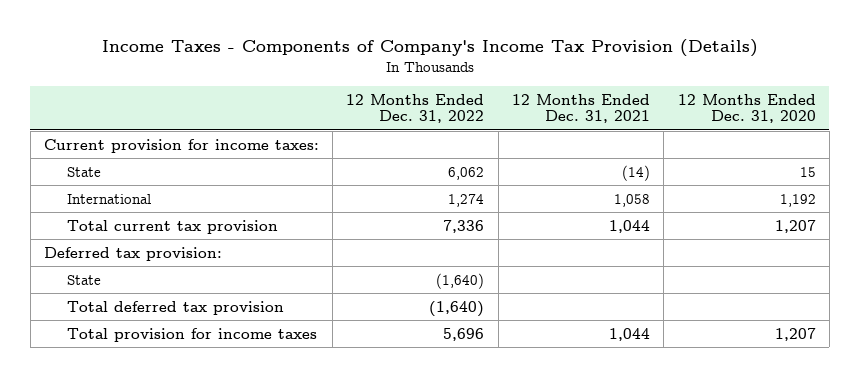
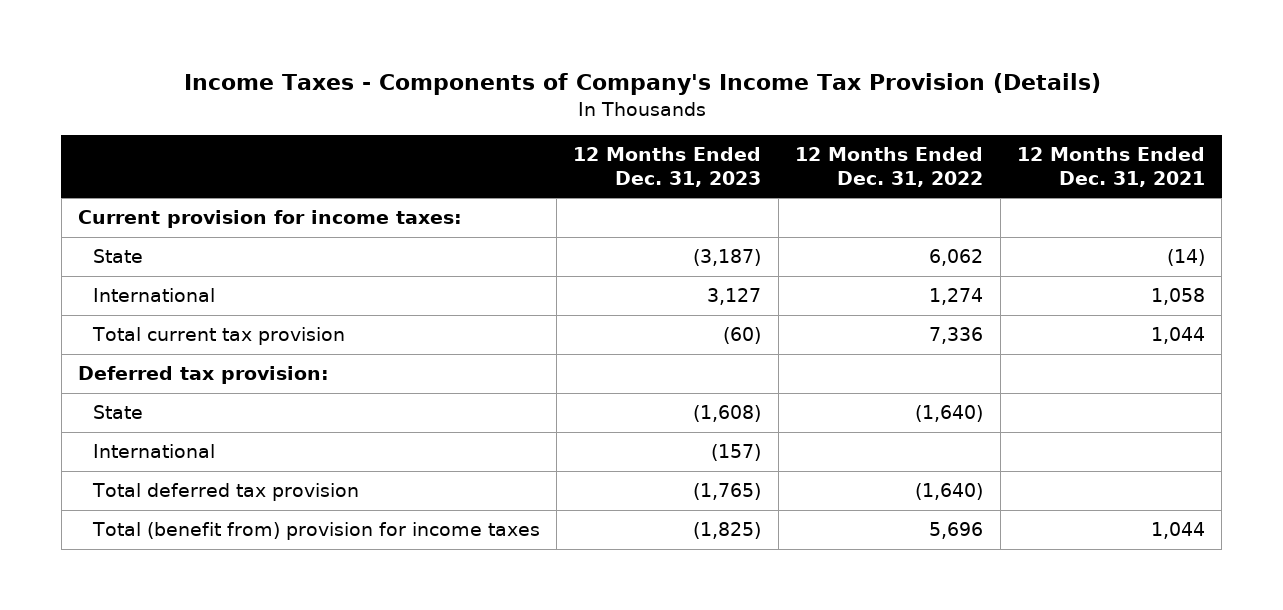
- | 12 Months Ended Dec. 31, 2022 | 12 Months Ended Dec. 31, 2021 | 12 Months Ended Dec. 31, 2020
+ | 12 Months Ended Dec. 31, 2023 | 12 Months Ended Dec. 31, 2022 | 12 Months Ended Dec. 31, 2021
+ International | (157) | |
- Total provision for income taxes | 5,696 | 1,044 | 1,207
+ Total (benefit from) provision for income taxes | (1,825) | 5,696 | 1,044

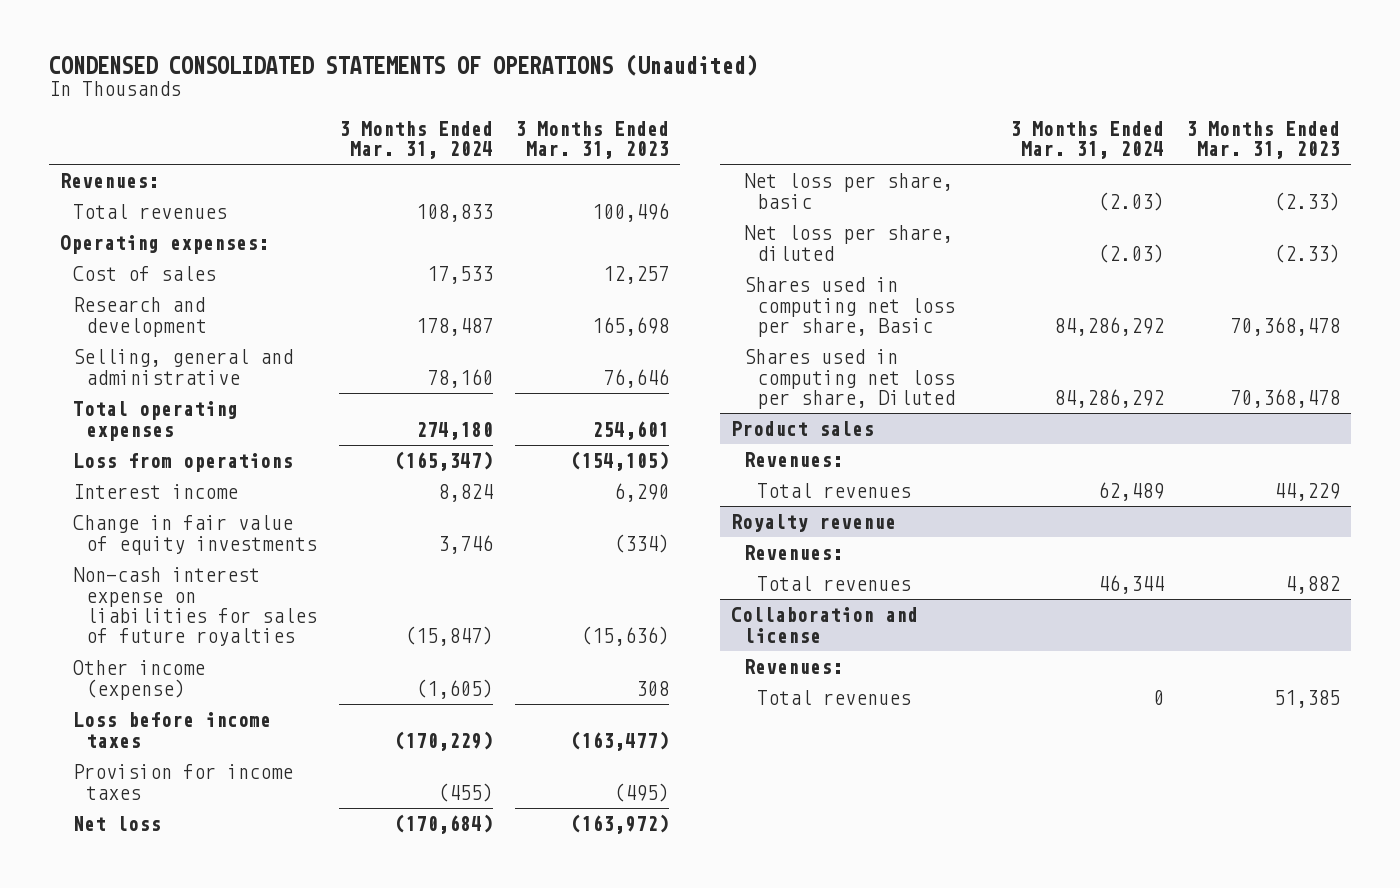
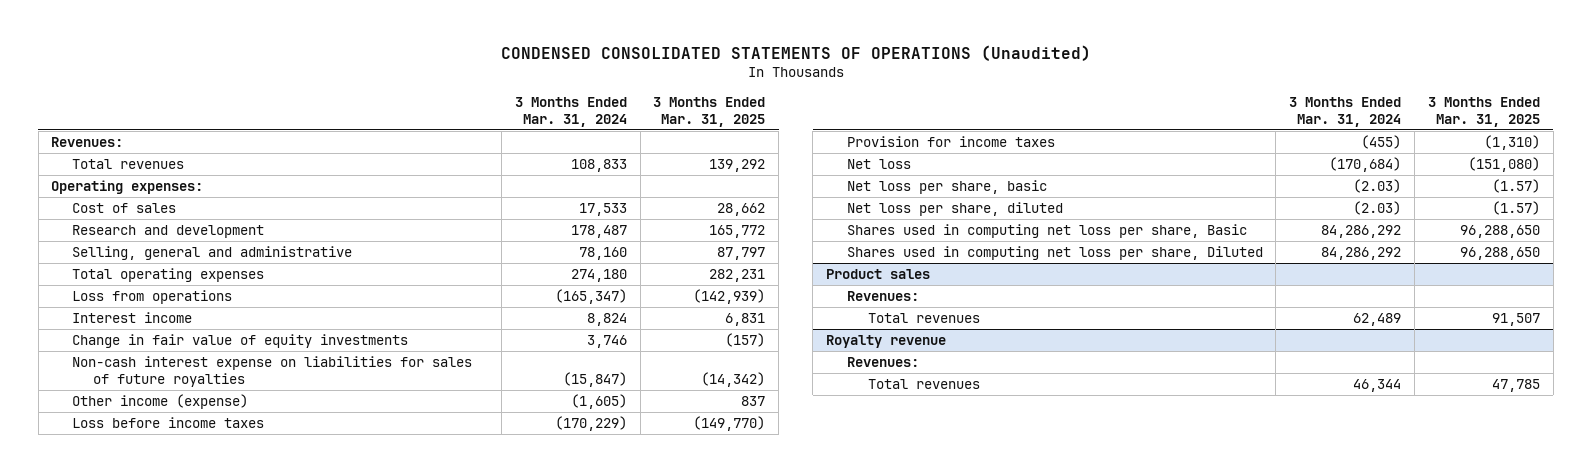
- | 3 Months Ended Mar. 31, 2024 | 3 Months Ended Mar. 31, 2023
+ | 3 Months Ended Mar. 31, 2024 | 3 Months Ended Mar. 31, 2025
- Collaboration and license
- Revenues:
- Total revenues | 0 | 51,385

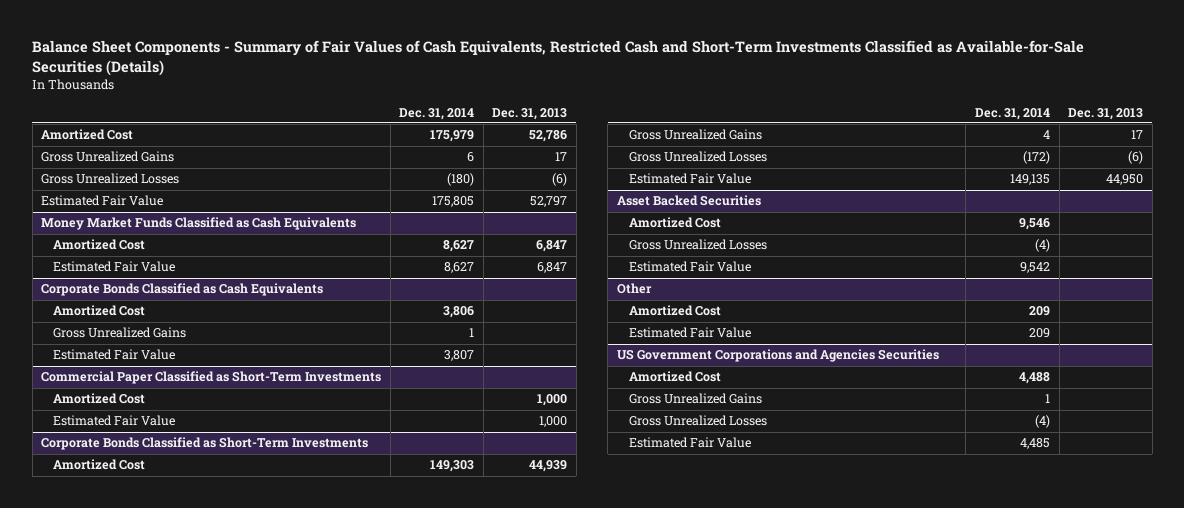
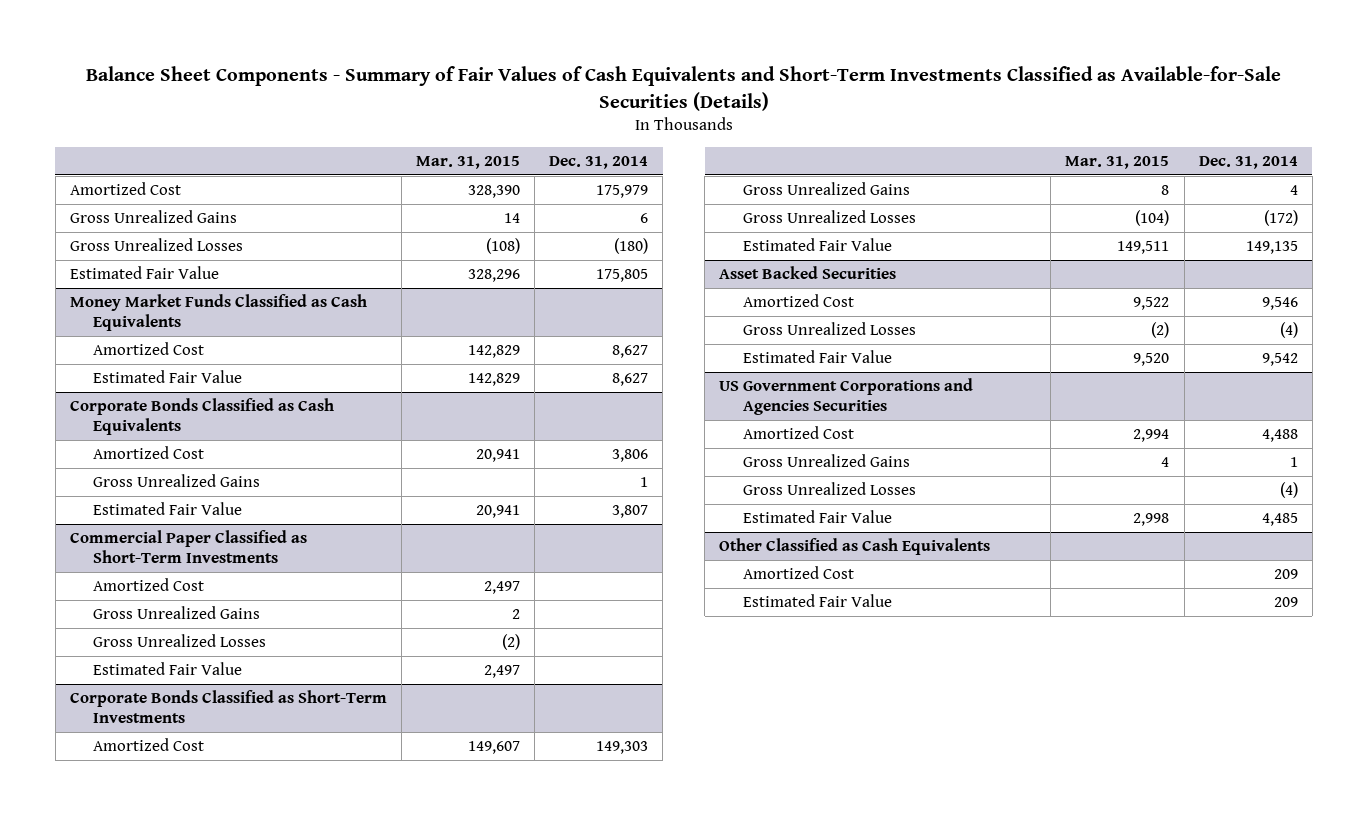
- Balance Sheet Components - Summary of Fair Values of Cash Equivalents, Restricted Cash and Short-Term Investments Classified as Available-for-Sale Securities (Details)
+ Balance Sheet Components - Summary of Fair Values of Cash Equivalents and Short-Term Investments Classified as Available-for-Sale Securities (Details)
- | Dec. 31, 2014 | Dec. 31, 2013
+ | Mar. 31, 2015 | Dec. 31, 2014
@ Commercial Paper Classified as Short-Term Investments
+ Gross Unrealized Gains | 2 |
+ Gross Unrealized Losses | (2) |
- Other
- Amortized Cost | 209 |
- Estimated Fair Value | 209 |
+ Other Classified as Cash Equivalents
+ Amortized Cost | | 209
+ Estimated Fair Value | | 209

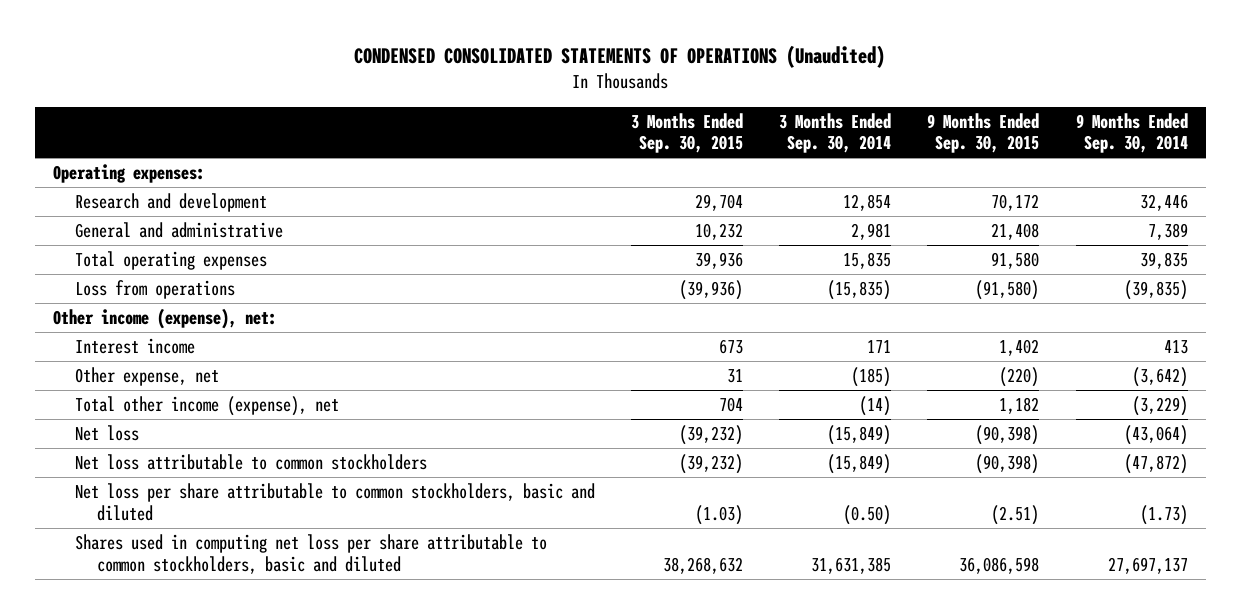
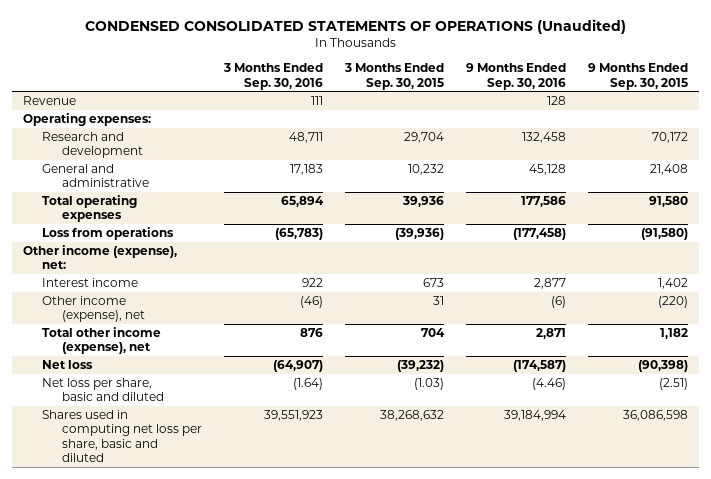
- | 3 Months Ended Sep. 30, 2015 | 3 Months Ended Sep. 30, 2014 | 9 Months Ended Sep. 30, 2015 | 9 Months Ended Sep. 30, 2014
+ | 3 Months Ended Sep. 30, 2016 | 3 Months Ended Sep. 30, 2015 | 9 Months Ended Sep. 30, 2016 | 9 Months Ended Sep. 30, 2015
+ Revenue | 111 | | 128 |
- Other expense, net | 31 | (185) | (220) | (3,642)
+ Other income (expense), net | (46) | 31 | (6) | (220)
- Net loss attributable to common stockholders | (39,232) | (15,849) | (90,398) | (47,872)
- Net loss per share attributable to common stockholders, basic and diluted | (1.03) | (0.50) | (2.51) | (1.73)
- Shares used in computing net loss per share attributable to common stockholders, basic and diluted | 38,268,632 | 31,631,385 | 36,086,598 | 27,697,137
+ Net loss per share, basic and diluted | (1.64) | (1.03) | (4.46) | (2.51)
+ Shares used in computing net loss per share, basic and diluted | 39,551,923 | 38,268,632 | 39,184,994 | 36,086,598

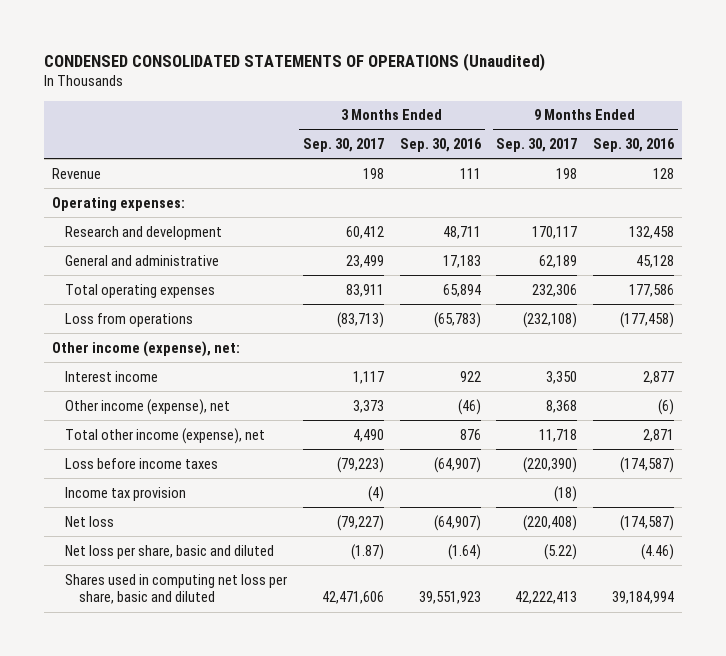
- | 3 Months Ended Sep. 30, 2016 | 3 Months Ended Sep. 30, 2015 | 9 Months Ended Sep. 30, 2016 | 9 Months Ended Sep. 30, 2015
+ | 3 Months Ended Sep. 30, 2017 | 3 Months Ended Sep. 30, 2016 | 9 Months Ended Sep. 30, 2017 | 9 Months Ended Sep. 30, 2016
+ Loss before income taxes | (79,223) | (64,907) | (220,390) | (174,587)
+ Income tax provision | (4) | | (18) |

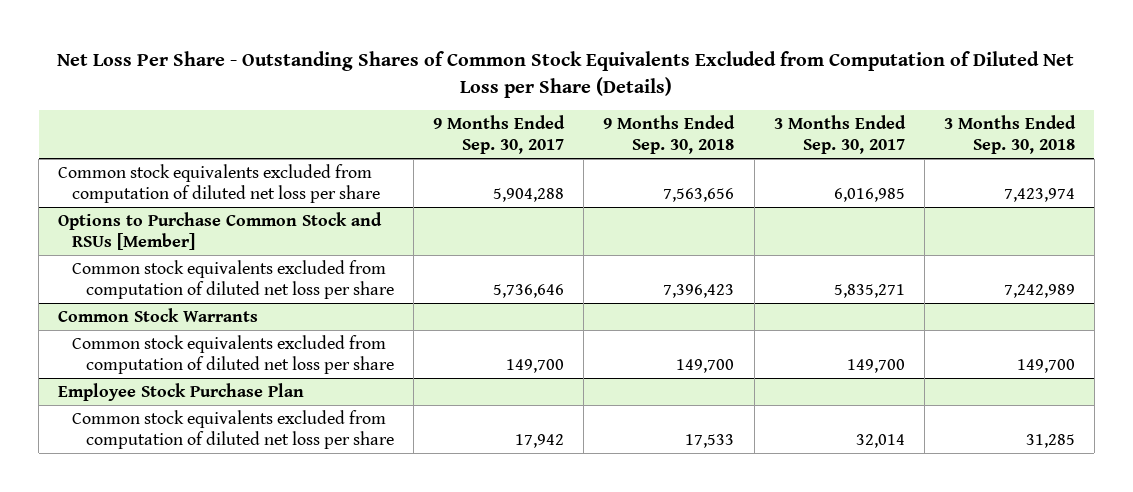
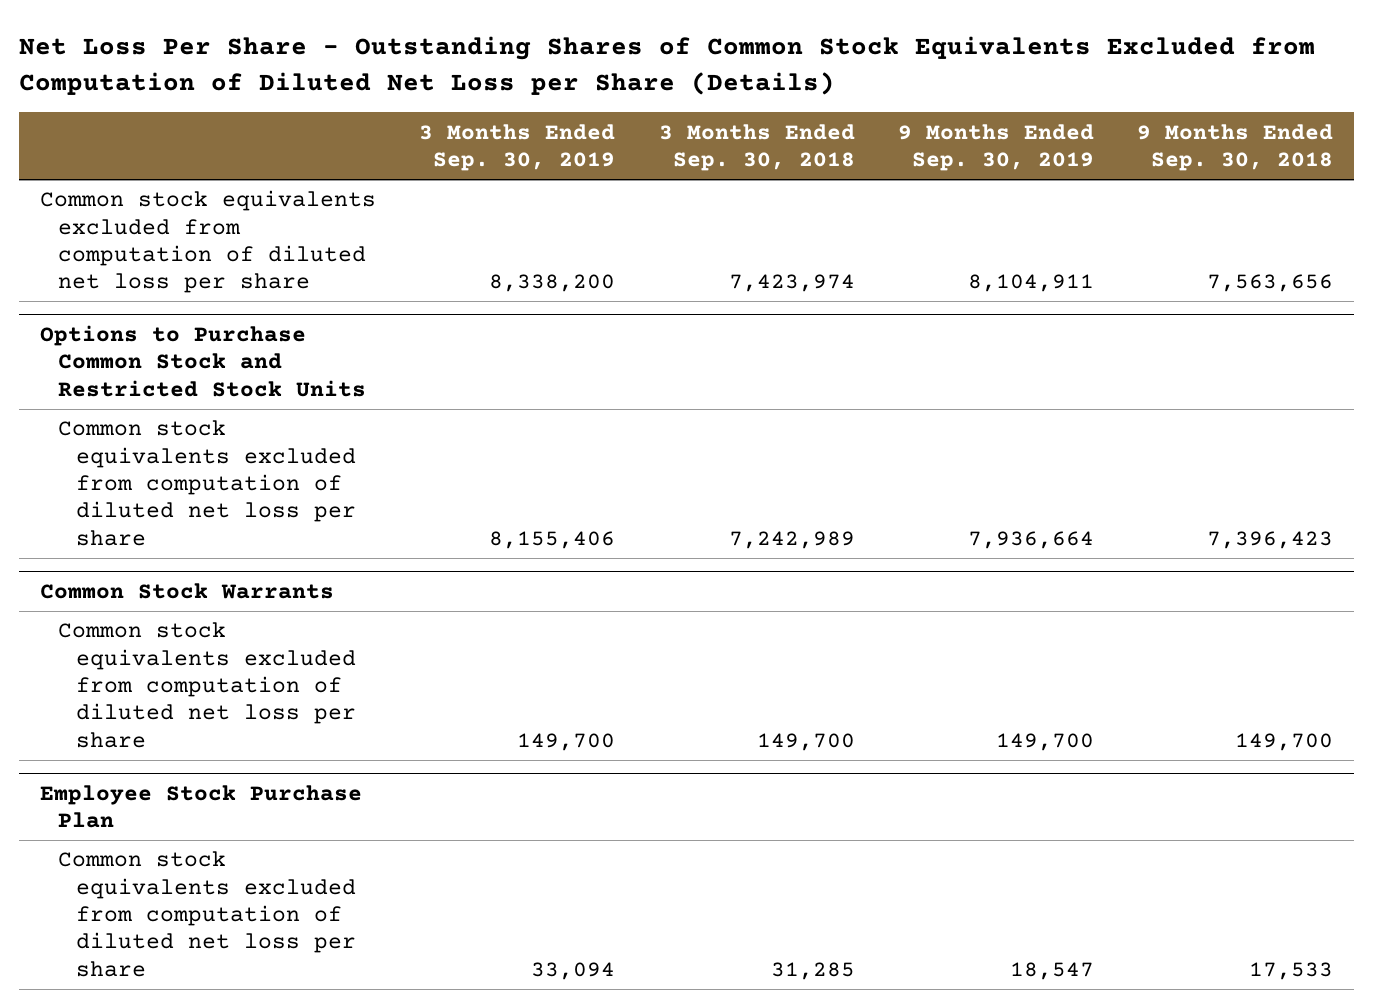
- | 9 Months Ended Sep. 30, 2017 | 9 Months Ended Sep. 30, 2018 | 3 Months Ended Sep. 30, 2017 | 3 Months Ended Sep. 30, 2018
+ | 3 Months Ended Sep. 30, 2019 | 3 Months Ended Sep. 30, 2018 | 9 Months Ended Sep. 30, 2019 | 9 Months Ended Sep. 30, 2018
- Options to Purchase Common Stock and RSUs [Member]
+ Options to Purchase Common Stock and Restricted Stock Units

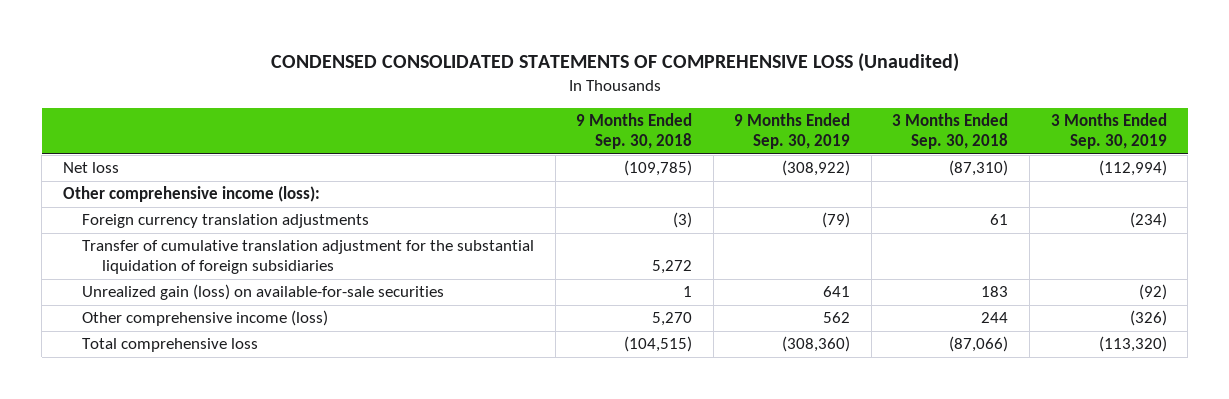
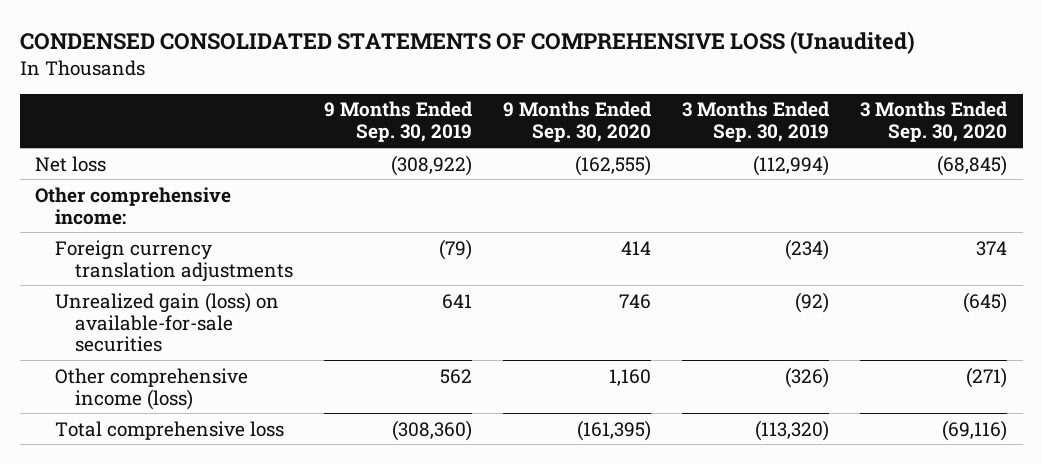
- | 9 Months Ended Sep. 30, 2018 | 9 Months Ended Sep. 30, 2019 | 3 Months Ended Sep. 30, 2018 | 3 Months Ended Sep. 30, 2019
+ | 9 Months Ended Sep. 30, 2019 | 9 Months Ended Sep. 30, 2020 | 3 Months Ended Sep. 30, 2019 | 3 Months Ended Sep. 30, 2020
- Other comprehensive income (loss):
+ Other comprehensive income:
- Transfer of cumulative translation adjustment for the substantial liquidation of foreign subsidiaries | 5,272 | | |

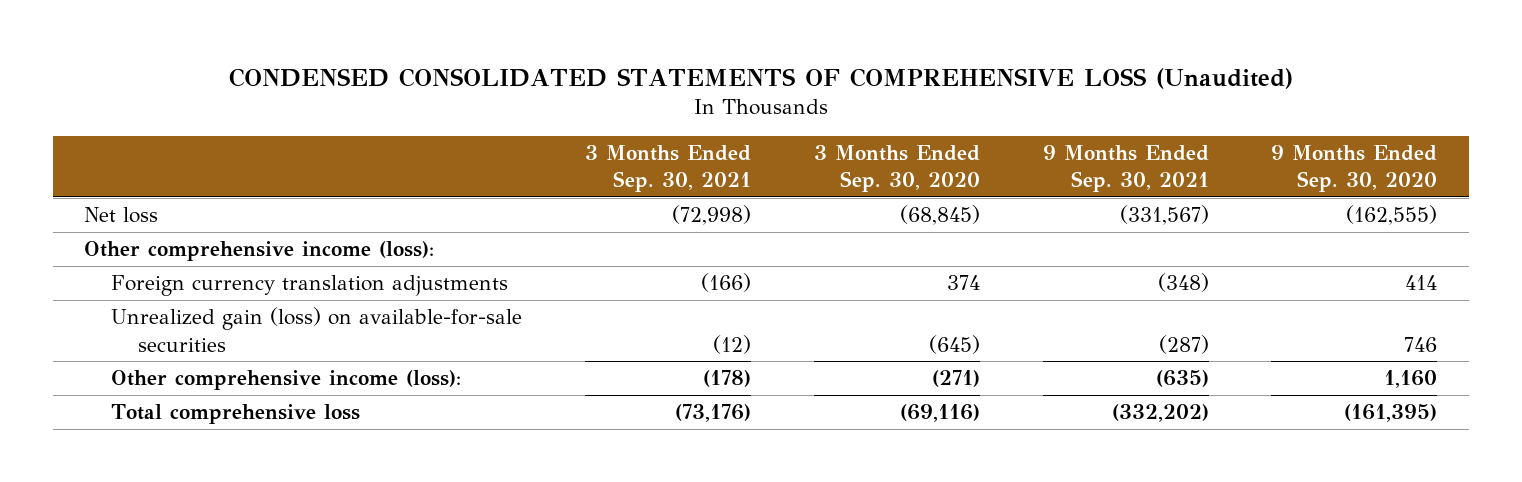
- | 9 Months Ended Sep. 30, 2019 | 9 Months Ended Sep. 30, 2020 | 3 Months Ended Sep. 30, 2019 | 3 Months Ended Sep. 30, 2020
+ | 3 Months Ended Sep. 30, 2021 | 3 Months Ended Sep. 30, 2020 | 9 Months Ended Sep. 30, 2021 | 9 Months Ended Sep. 30, 2020
- Other comprehensive income:
+ Other comprehensive income (loss):
- Other comprehensive income (loss) | 562 | 1,160 | (326) | (271)
+ Other comprehensive income (loss): | (178) | (271) | (635) | 1,160

